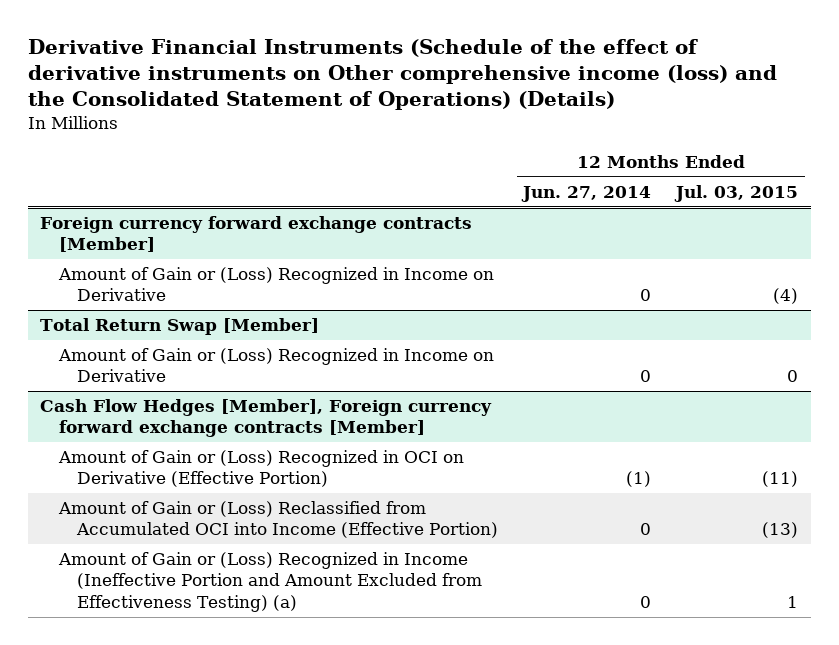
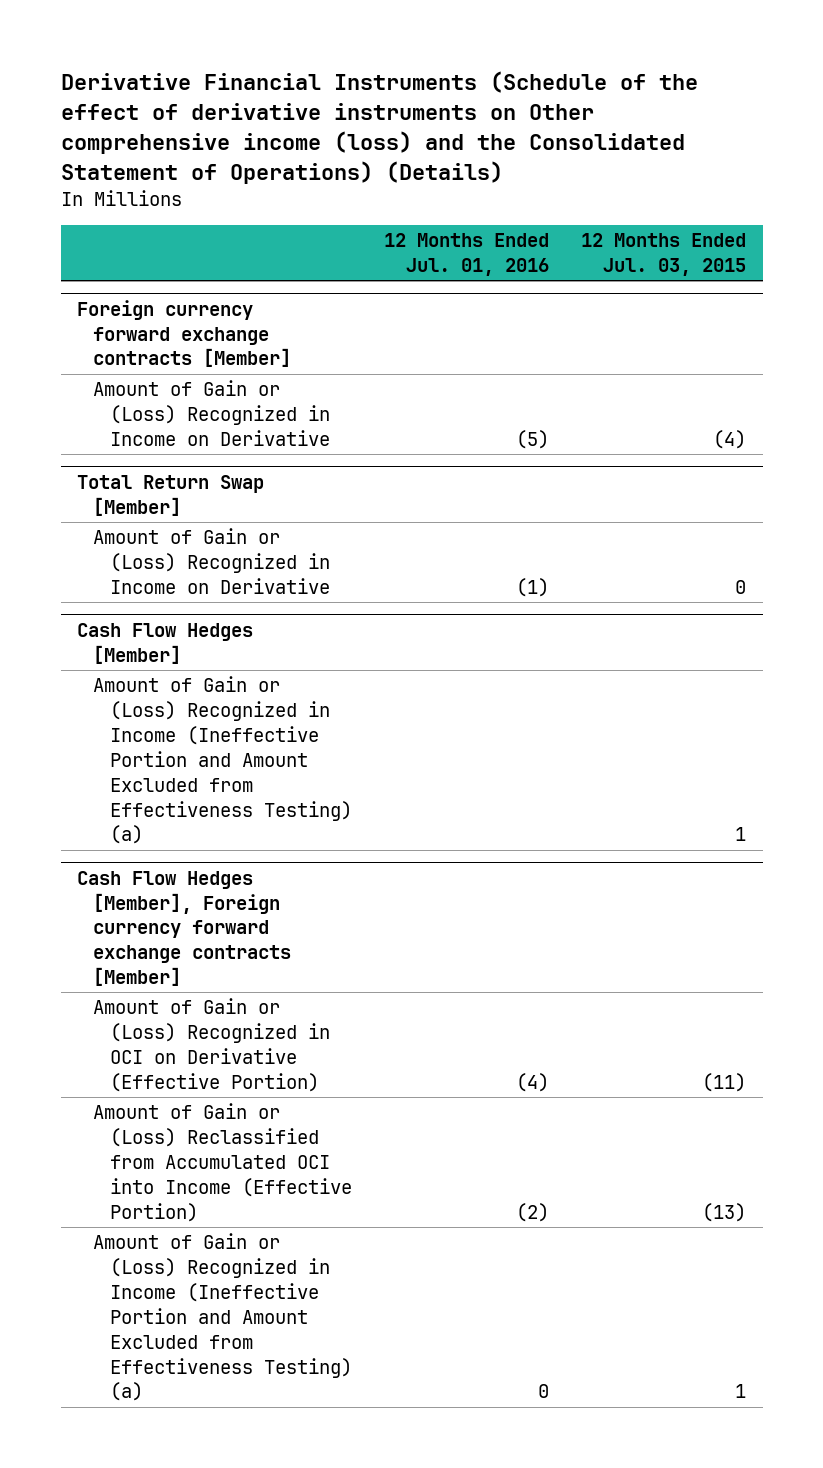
- | 12 Months Ended Jun. 27, 2014 | 12 Months Ended Jul. 03, 2015
+ | 12 Months Ended Jul. 01, 2016 | 12 Months Ended Jul. 03, 2015
+ Cash Flow Hedges [Member]
+ Amount of Gain or (Loss) Recognized in Income (Ineffective Portion and Amount Excluded from Effectiveness Testing) (a) | | 1

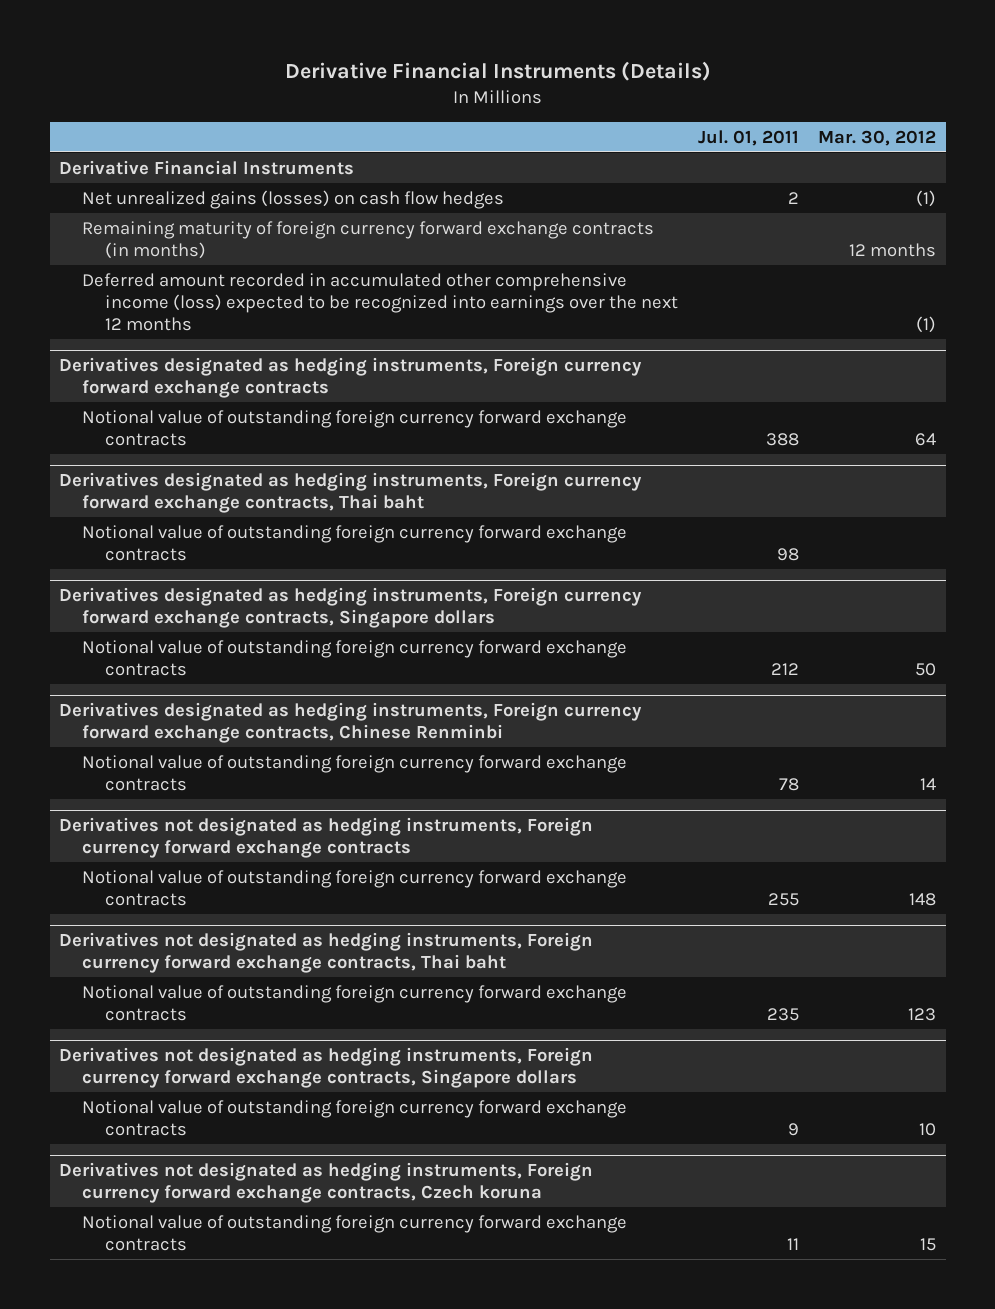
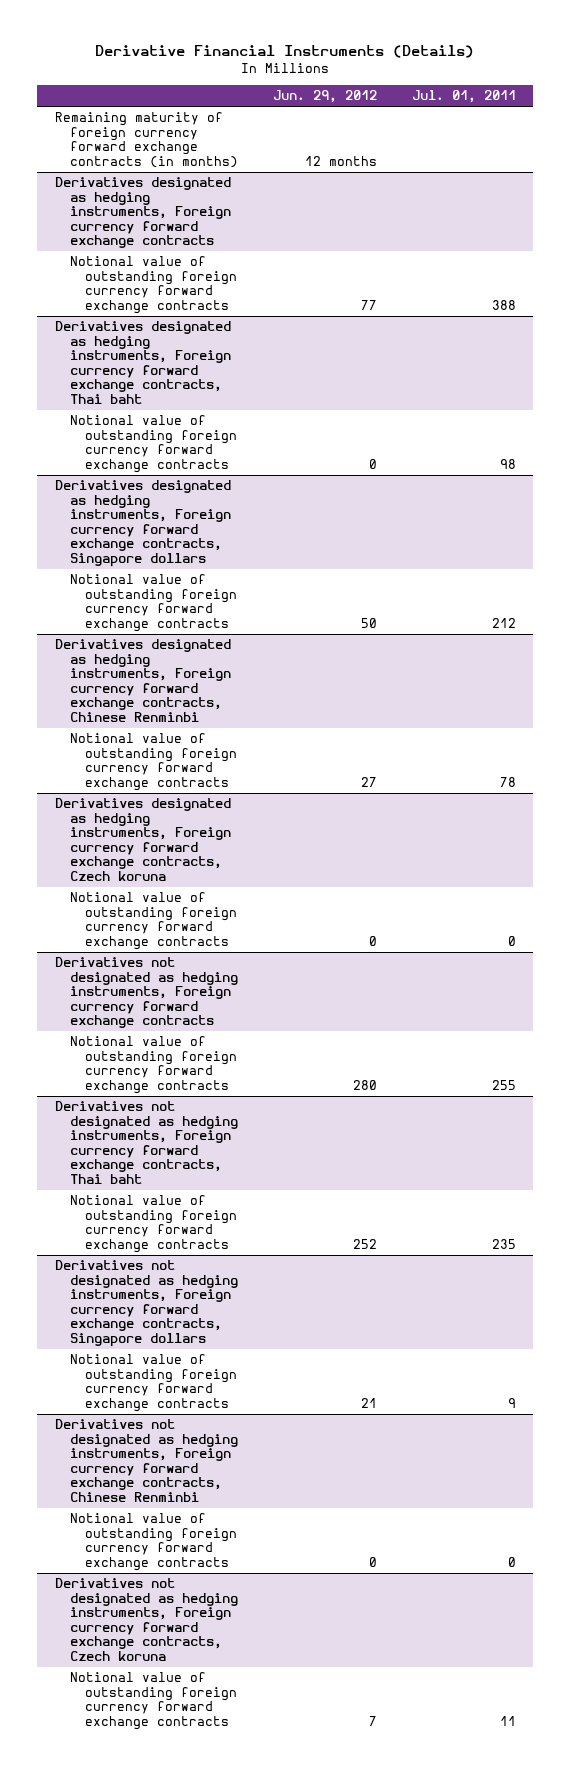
- | Jul. 01, 2011 | Mar. 30, 2012
+ | Jun. 29, 2012 | Jul. 01, 2011
- Derivative Financial Instruments
- Net unrealized gains (losses) on cash flow hedges | 2 | (1)
- Deferred amount recorded in accumulated other comprehensive income (loss) expected to be recognized into earnings over the next 12 months | | (1)
+ Derivatives designated as hedging instruments, Foreign currency forward exchange contracts, Czech koruna
+ Notional value of outstanding foreign currency forward exchange contracts | 0 | 0
+ Derivatives not designated as hedging instruments, Foreign currency forward exchange contracts, Chinese Renminbi
+ Notional value of outstanding foreign currency forward exchange contracts | 0 | 0

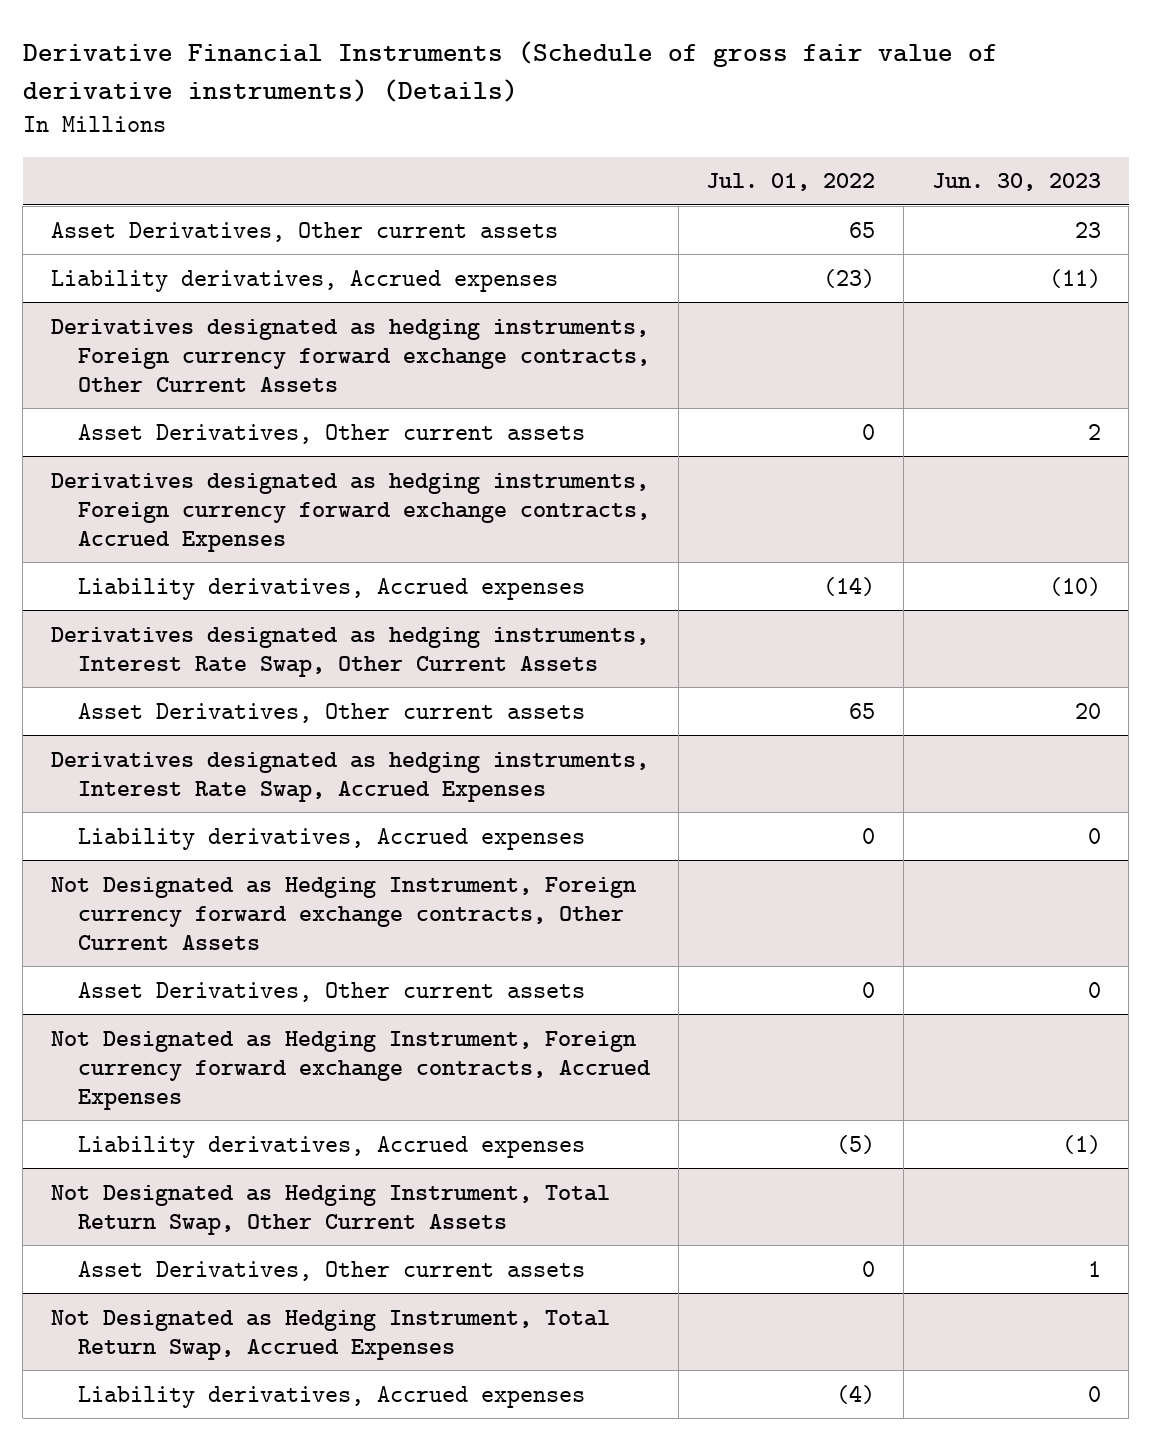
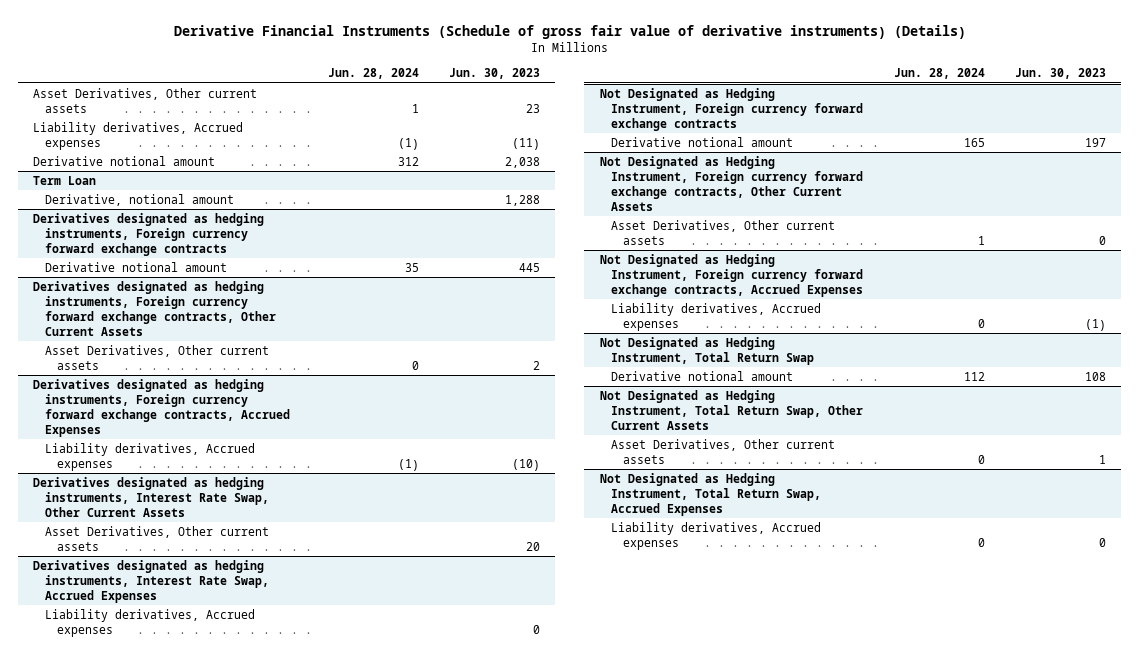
- | Jul. 01, 2022 | Jun. 30, 2023
+ | Jun. 28, 2024 | Jun. 30, 2023
+ Derivative notional amount | 312 | 2,038
+ Term Loan
+ Derivative, notional amount | | 1,288
+ Derivatives designated as hedging instruments, Foreign currency forward exchange contracts
+ Derivative notional amount | 35 | 445
+ Not Designated as Hedging Instrument, Foreign currency forward exchange contracts
+ Derivative notional amount | 165 | 197
+ Not Designated as Hedging Instrument, Total Return Swap
+ Derivative notional amount | 112 | 108

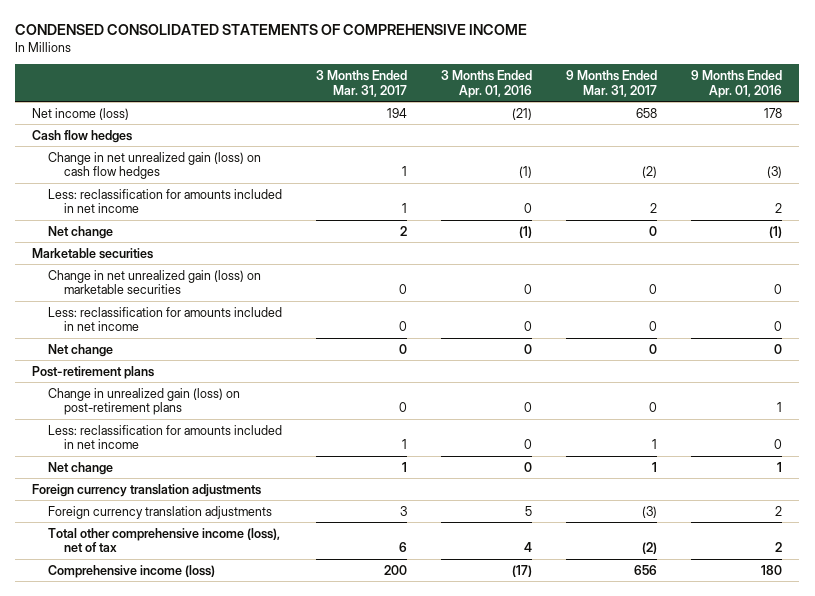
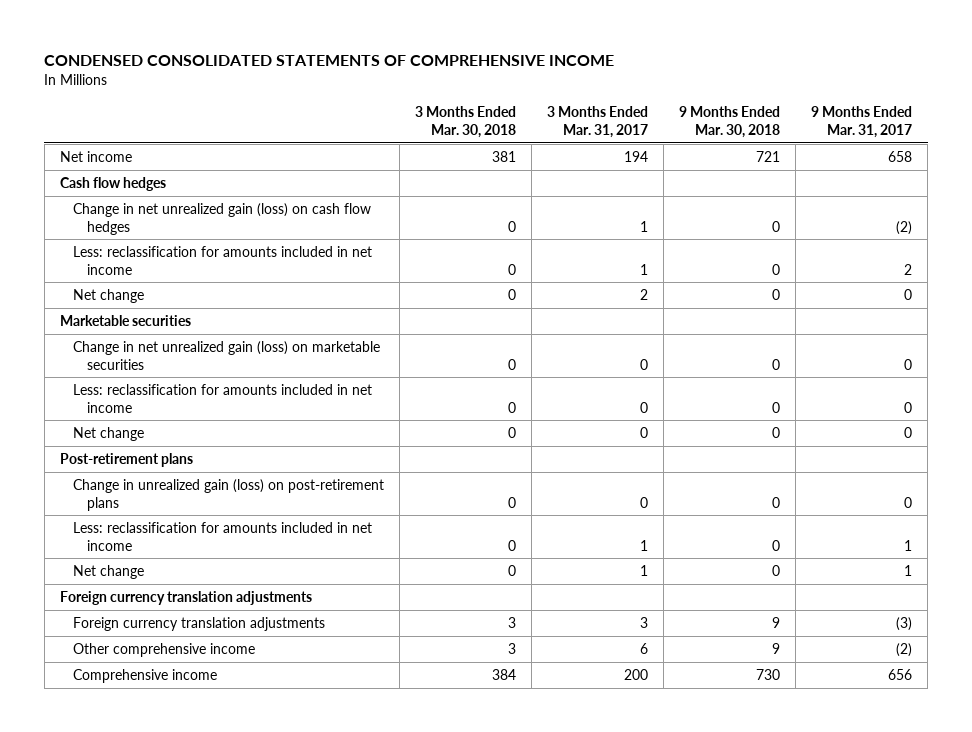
- | 3 Months Ended Mar. 31, 2017 | 3 Months Ended Apr. 01, 2016 | 9 Months Ended Mar. 31, 2017 | 9 Months Ended Apr. 01, 2016
+ | 3 Months Ended Mar. 30, 2018 | 3 Months Ended Mar. 31, 2017 | 9 Months Ended Mar. 30, 2018 | 9 Months Ended Mar. 31, 2017
- Net income (loss) | 194 | (21) | 658 | 178
+ Net income | 381 | 194 | 721 | 658
- Total other comprehensive income (loss), net of tax | 6 | 4 | (2) | 2
- Comprehensive income (loss) | 200 | (17) | 656 | 180
+ Other comprehensive income | 3 | 6 | 9 | (2)
+ Comprehensive income | 384 | 200 | 730 | 656

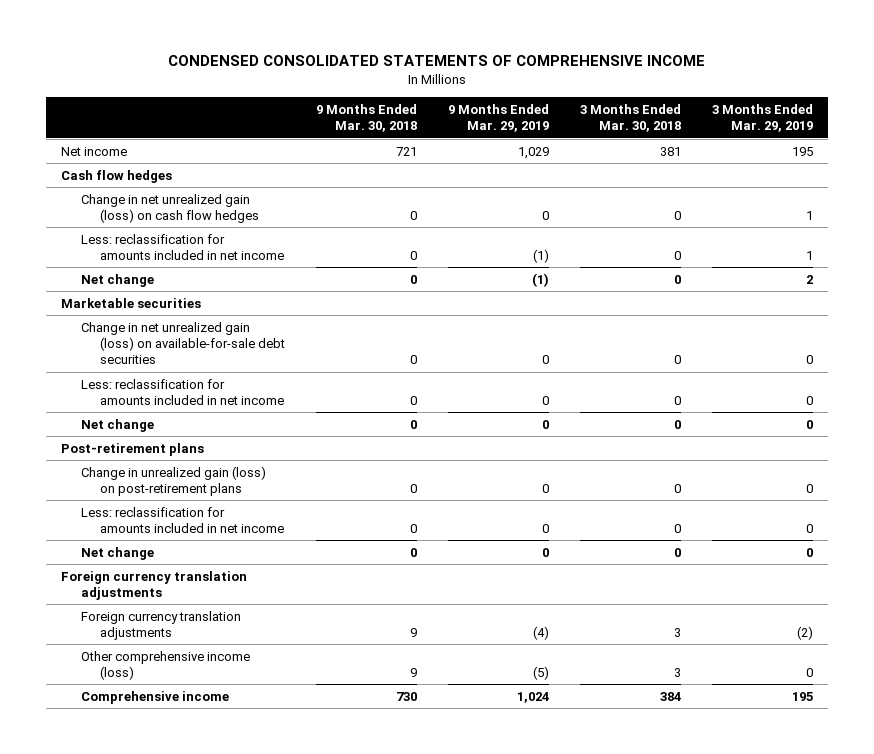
- | 3 Months Ended Mar. 30, 2018 | 3 Months Ended Mar. 31, 2017 | 9 Months Ended Mar. 30, 2018 | 9 Months Ended Mar. 31, 2017
+ | 9 Months Ended Mar. 30, 2018 | 9 Months Ended Mar. 29, 2019 | 3 Months Ended Mar. 30, 2018 | 3 Months Ended Mar. 29, 2019
- Change in net unrealized gain (loss) on marketable securities | 0 | 0 | 0 | 0
+ Change in net unrealized gain (loss) on available-for-sale debt securities | 0 | 0 | 0 | 0
- Other comprehensive income | 3 | 6 | 9 | (2)
+ Other comprehensive income (loss) | 9 | (5) | 3 | 0

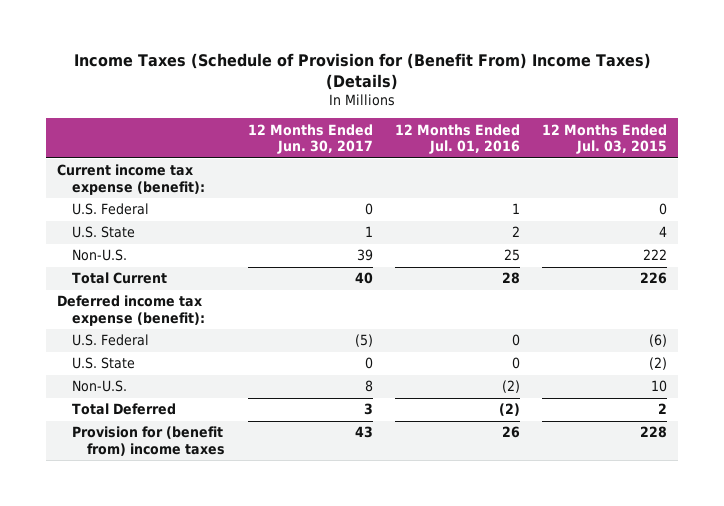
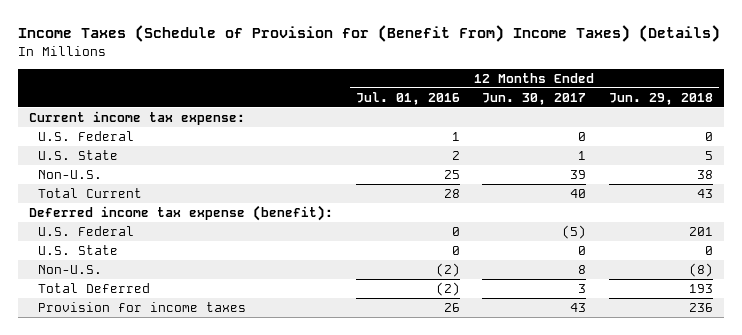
- | 12 Months Ended Jun. 30, 2017 | 12 Months Ended Jul. 01, 2016 | 12 Months Ended Jul. 03, 2015
+ | 12 Months Ended Jul. 01, 2016 | 12 Months Ended Jun. 30, 2017 | 12 Months Ended Jun. 29, 2018
- Current income tax expense (benefit):
+ Current income tax expense:
- Provision for (benefit from) income taxes | 43 | 26 | 228
+ Provision for income taxes | 26 | 43 | 236

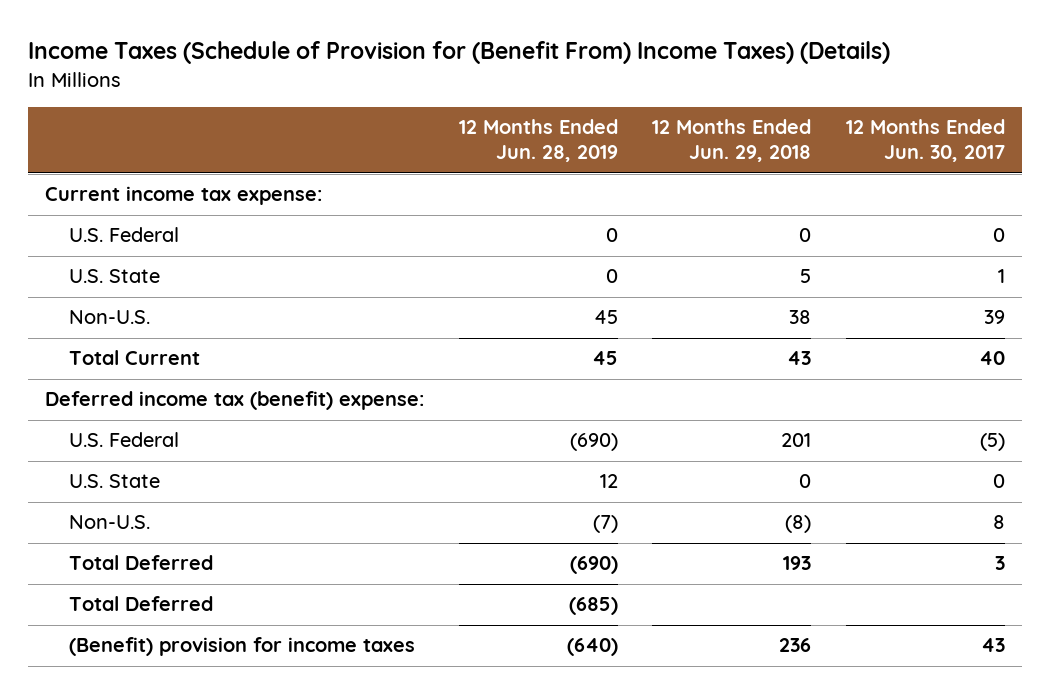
- | 12 Months Ended Jul. 01, 2016 | 12 Months Ended Jun. 30, 2017 | 12 Months Ended Jun. 29, 2018
+ | 12 Months Ended Jun. 28, 2019 | 12 Months Ended Jun. 29, 2018 | 12 Months Ended Jun. 30, 2017
- Deferred income tax expense (benefit):
+ Deferred income tax (benefit) expense:
- Provision for income taxes | 26 | 43 | 236
+ Total Deferred | (685) | |
+ (Benefit) provision for income taxes | (640) | 236 | 43

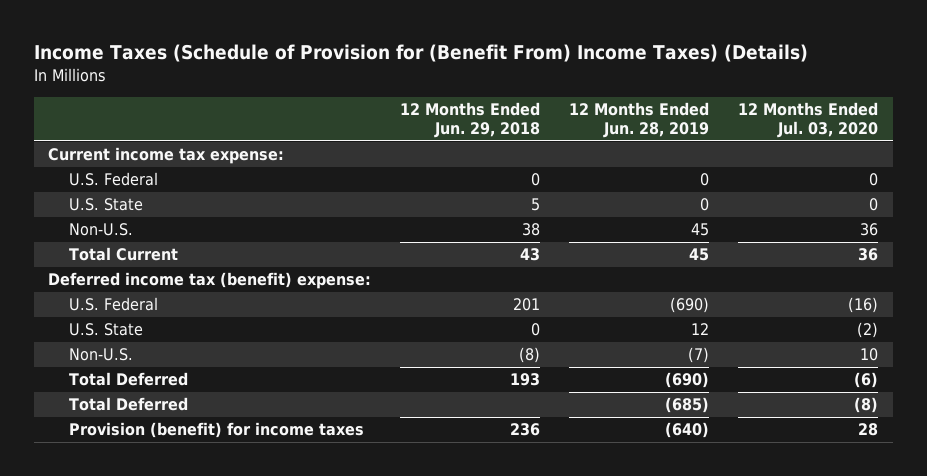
- | 12 Months Ended Jun. 28, 2019 | 12 Months Ended Jun. 29, 2018 | 12 Months Ended Jun. 30, 2017
+ | 12 Months Ended Jun. 29, 2018 | 12 Months Ended Jun. 28, 2019 | 12 Months Ended Jul. 03, 2020
- (Benefit) provision for income taxes | (640) | 236 | 43
+ Provision (benefit) for income taxes | 236 | (640) | 28

